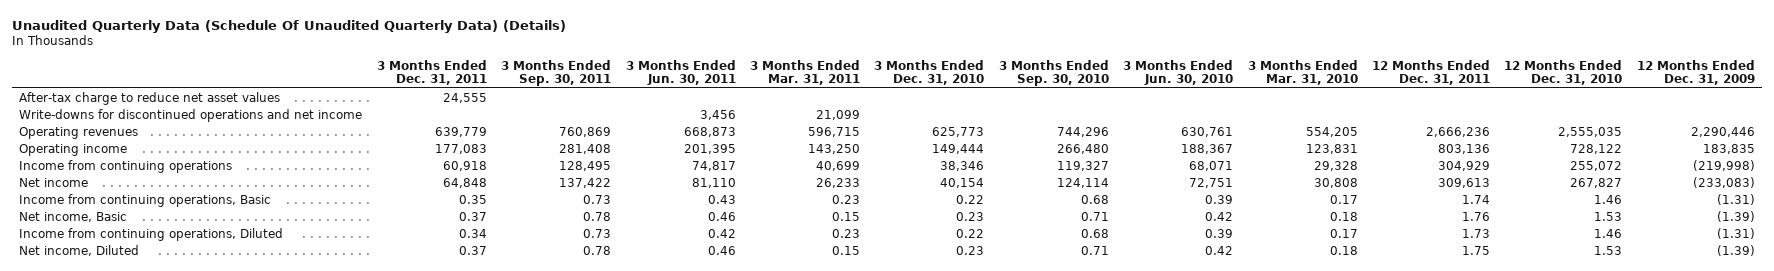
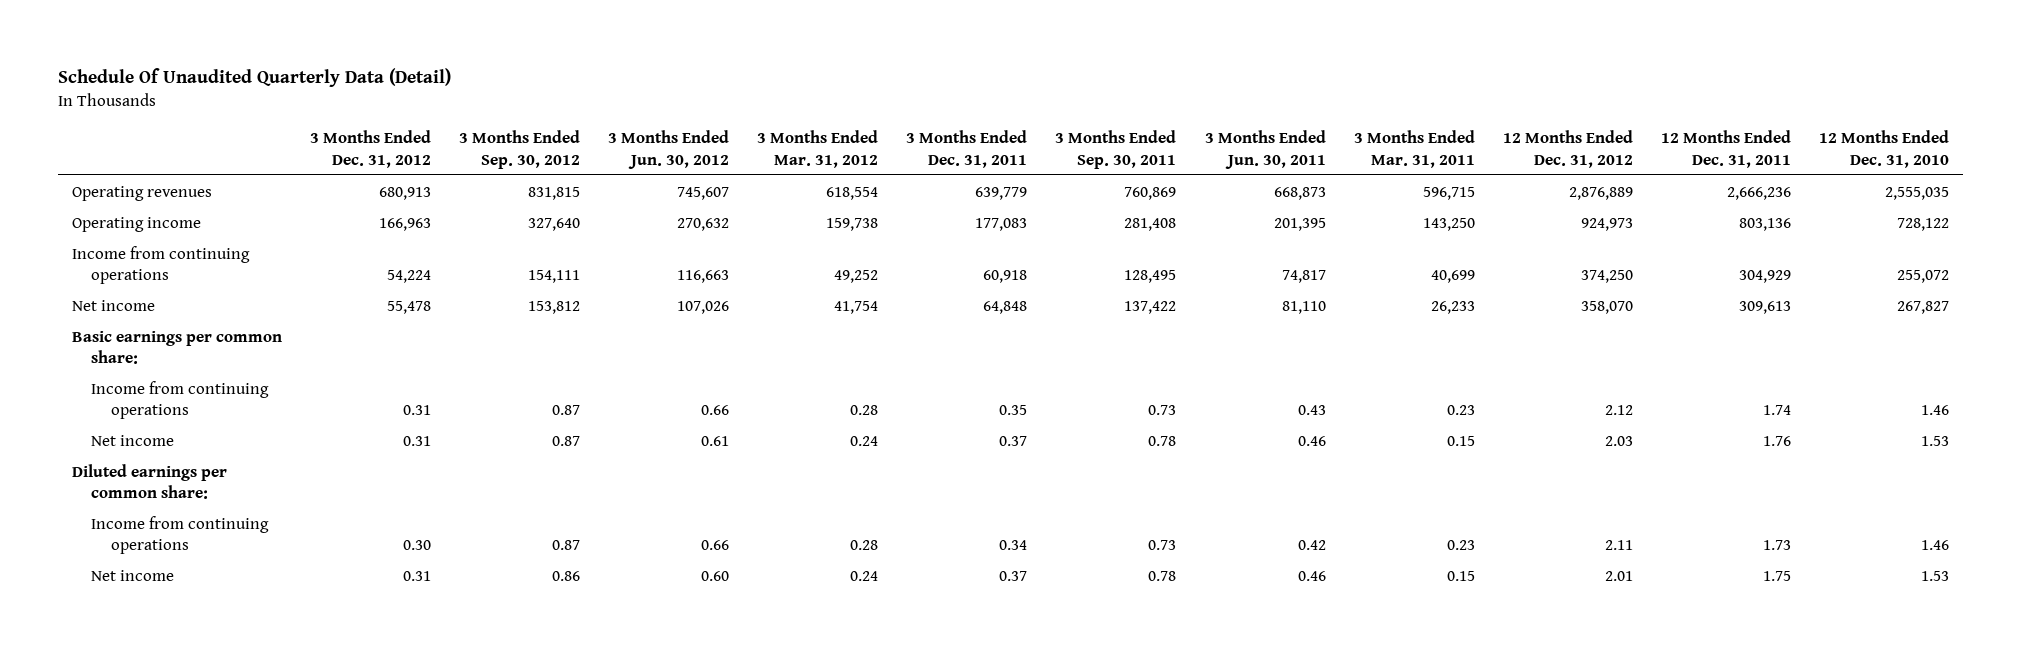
- Unaudited Quarterly Data (Schedule Of Unaudited Quarterly Data) (Details)
+ Schedule Of Unaudited Quarterly Data (Detail)
- | 3 Months Ended Dec. 31, 2011 | 3 Months Ended Sep. 30, 2011 | 3 Months Ended Jun. 30, 2011 | 3 Months Ended Mar. 31, 2011 | 3 Months Ended Dec. 31, 2010 | 3 Months Ended Sep. 30, 2010 | 3 Months Ended Jun. 30, 2010 | 3 Months Ended Mar. 31, 2010 | 12 Months Ended Dec. 31, 2011 | 12 Months Ended Dec. 31, 2010 | 12 Months Ended Dec. 31, 2009
+ | 3 Months Ended Dec. 31, 2012 | 3 Months Ended Sep. 30, 2012 | 3 Months Ended Jun. 30, 2012 | 3 Months Ended Mar. 31, 2012 | 3 Months Ended Dec. 31, 2011 | 3 Months Ended Sep. 30, 2011 | 3 Months Ended Jun. 30, 2011 | 3 Months Ended Mar. 31, 2011 | 12 Months Ended Dec. 31, 2012 | 12 Months Ended Dec. 31, 2011 | 12 Months Ended Dec. 31, 2010
- After-tax charge to reduce net asset values | 24,555 | | | | | | | | | |
- Write-downs for discontinued operations and net income | | | 3,456 | 21,099 | | | | | | |
- Income from continuing operations, Basic | 0.35 | 0.73 | 0.43 | 0.23 | 0.22 | 0.68 | 0.39 | 0.17 | 1.74 | 1.46 | (1.31)
- Net income, Basic | 0.37 | 0.78 | 0.46 | 0.15 | 0.23 | 0.71 | 0.42 | 0.18 | 1.76 | 1.53 | (1.39)
- Income from continuing operations, Diluted | 0.34 | 0.73 | 0.42 | 0.23 | 0.22 | 0.68 | 0.39 | 0.17 | 1.73 | 1.46 | (1.31)
- Net income, Diluted | 0.37 | 0.78 | 0.46 | 0.15 | 0.23 | 0.71 | 0.42 | 0.18 | 1.75 | 1.53 | (1.39)
+ Basic earnings per common share:
+ Income from continuing operations | 0.31 | 0.87 | 0.66 | 0.28 | 0.35 | 0.73 | 0.43 | 0.23 | 2.12 | 1.74 | 1.46
+ Net income | 0.31 | 0.87 | 0.61 | 0.24 | 0.37 | 0.78 | 0.46 | 0.15 | 2.03 | 1.76 | 1.53
+ Diluted earnings per common share:
+ Income from continuing operations | 0.30 | 0.87 | 0.66 | 0.28 | 0.34 | 0.73 | 0.42 | 0.23 | 2.11 | 1.73 | 1.46
+ Net income | 0.31 | 0.86 | 0.60 | 0.24 | 0.37 | 0.78 | 0.46 | 0.15 | 2.01 | 1.75 | 1.53

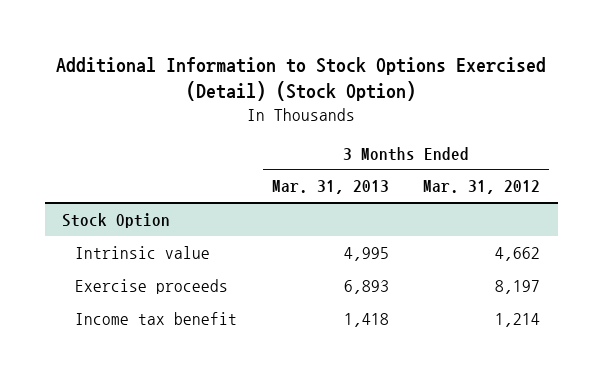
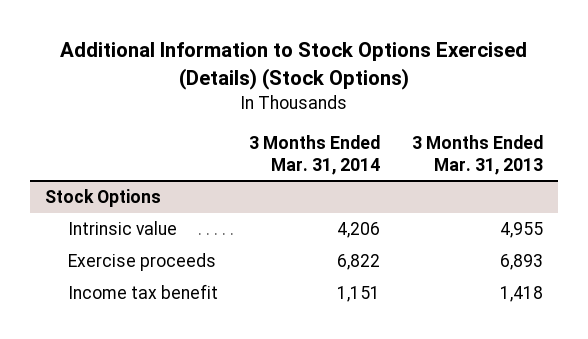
- Additional Information to Stock Options Exercised (Detail) (Stock Option)
+ Additional Information to Stock Options Exercised (Details) (Stock Options)
- | 3 Months Ended Mar. 31, 2013 | 3 Months Ended Mar. 31, 2012
+ | 3 Months Ended Mar. 31, 2014 | 3 Months Ended Mar. 31, 2013
- Stock Option
- Intrinsic value | 4,995 | 4,662
+ Stock Options
+ Intrinsic value | 4,206 | 4,955

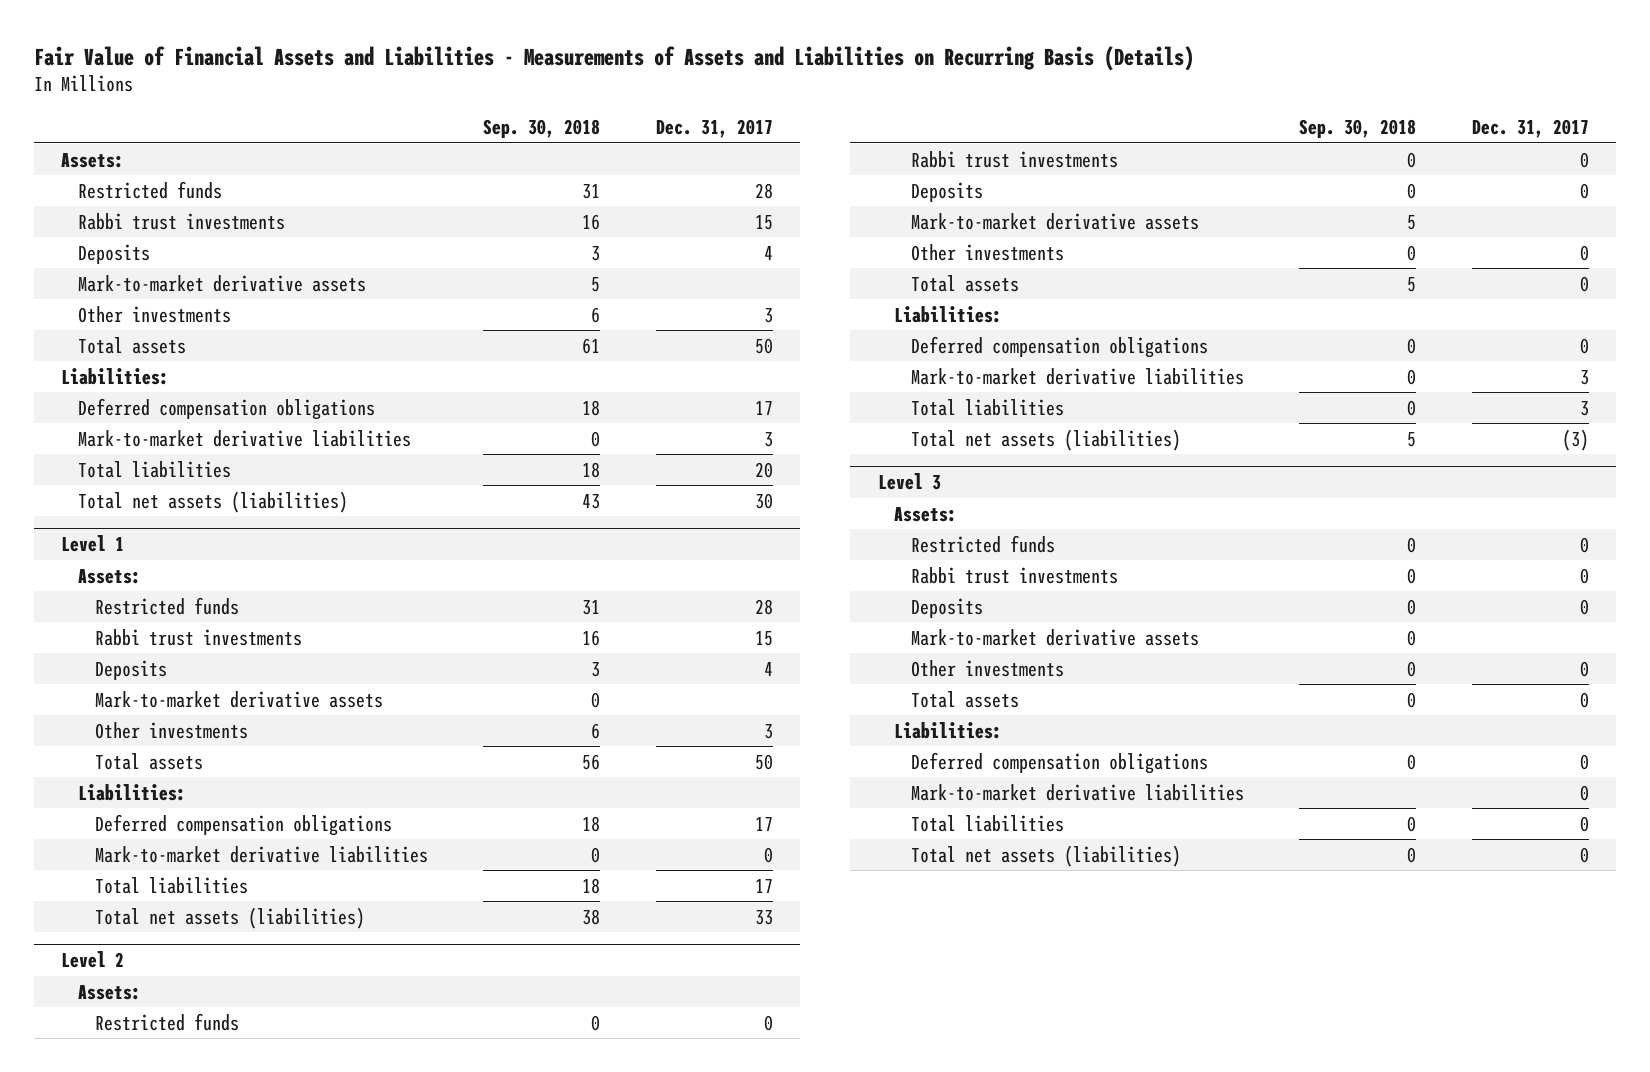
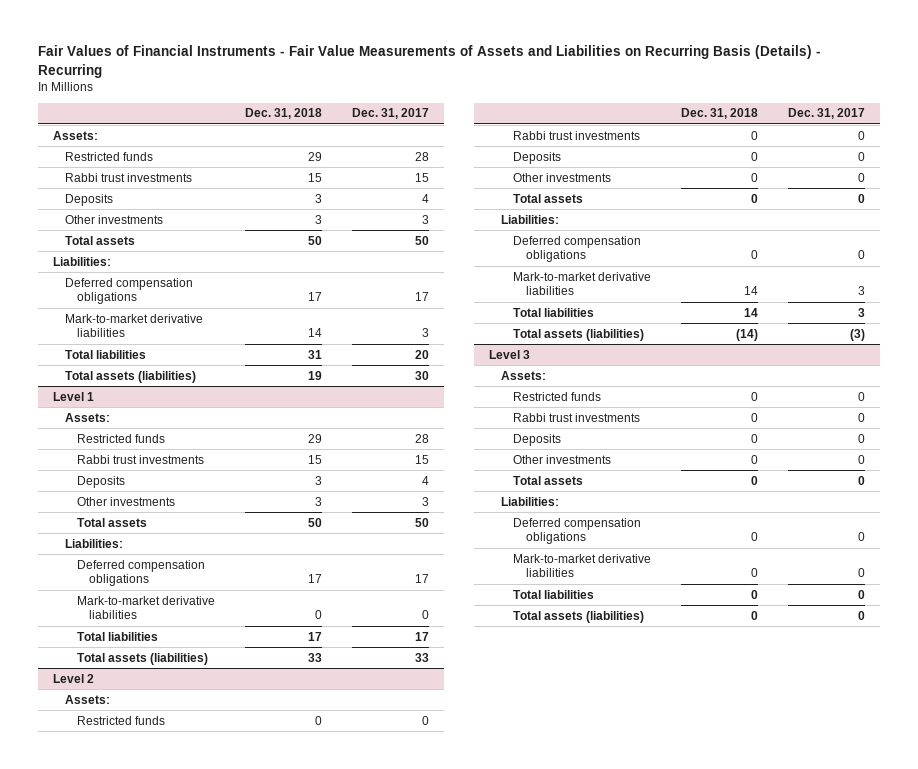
- Fair Value of Financial Assets and Liabilities - Measurements of Assets and Liabilities on Recurring Basis (Details)
+ Fair Values of Financial Instruments - Fair Value Measurements of Assets and Liabilities on Recurring Basis (Details) - Recurring
- | Sep. 30, 2018 | Dec. 31, 2017
+ | Dec. 31, 2018 | Dec. 31, 2017
- Mark-to-market derivative assets | 5 |
- Total net assets (liabilities) | 43 | 30
+ Total assets (liabilities) | 19 | 30
@ Level 1
- Mark-to-market derivative assets | 0 |
- Total net assets (liabilities) | 38 | 33
+ Total assets (liabilities) | 33 | 33
@ Level 2
- Mark-to-market derivative assets | 5 |
- Total net assets (liabilities) | 5 | (3)
+ Total assets (liabilities) | (14) | (3)
@ Level 3
- Mark-to-market derivative assets | 0 |
- Total net assets (liabilities) | 0 | 0
+ Total assets (liabilities) | 0 | 0

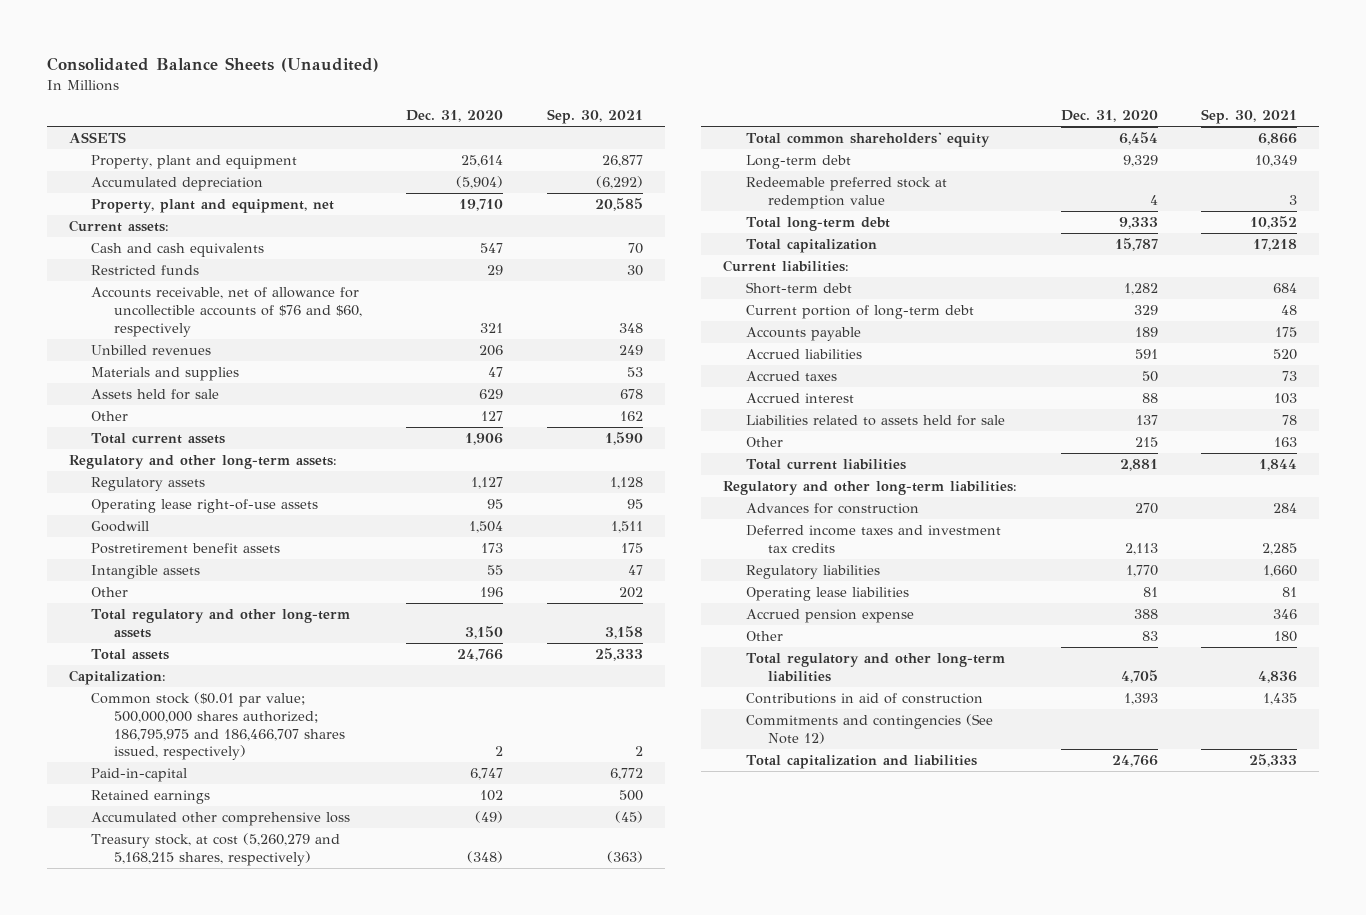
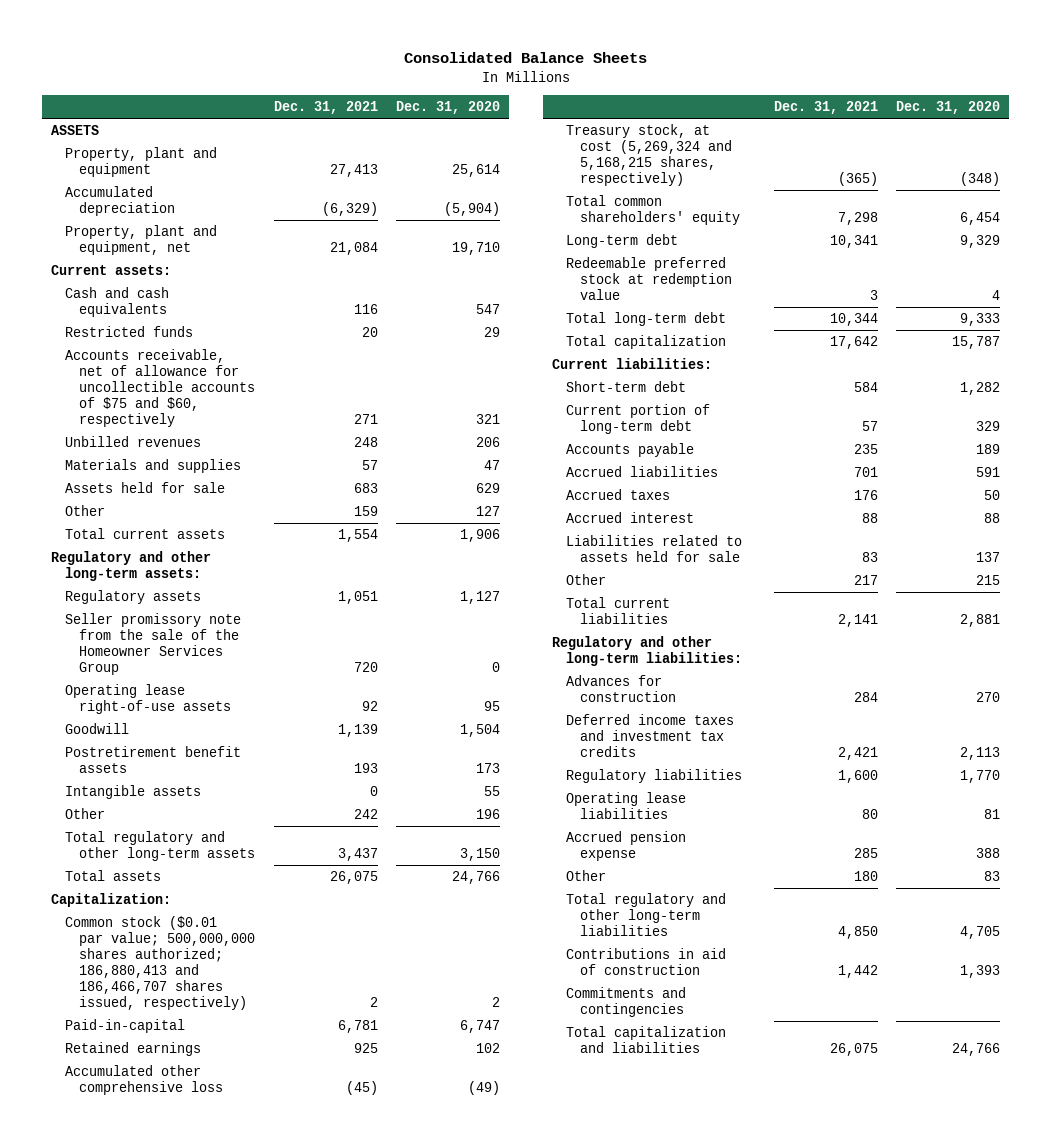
- Consolidated Balance Sheets (Unaudited)
+ Consolidated Balance Sheets
- | Dec. 31, 2020 | Sep. 30, 2021
+ | Dec. 31, 2021 | Dec. 31, 2020
- Accounts receivable, net of allowance for uncollectible accounts of $76 and $60, respectively | 321 | 348
+ Accounts receivable, net of allowance for uncollectible accounts of $75 and $60, respectively | 271 | 321
+ Seller promissory note from the sale of the Homeowner Services Group | 720 | 0
- Common stock ($0.01 par value; 500,000,000 shares authorized; 186,795,975 and 186,466,707 shares issued, respectively) | 2 | 2
+ Common stock ($0.01 par value; 500,000,000 shares authorized; 186,880,413 and 186,466,707 shares issued, respectively) | 2 | 2
- Treasury stock, at cost (5,260,279 and 5,168,215 shares, respectively) | (348) | (363)
+ Treasury stock, at cost (5,269,324 and 5,168,215 shares, respectively) | (365) | (348)
- Commitments and contingencies (See Note 12)
+ Commitments and contingencies

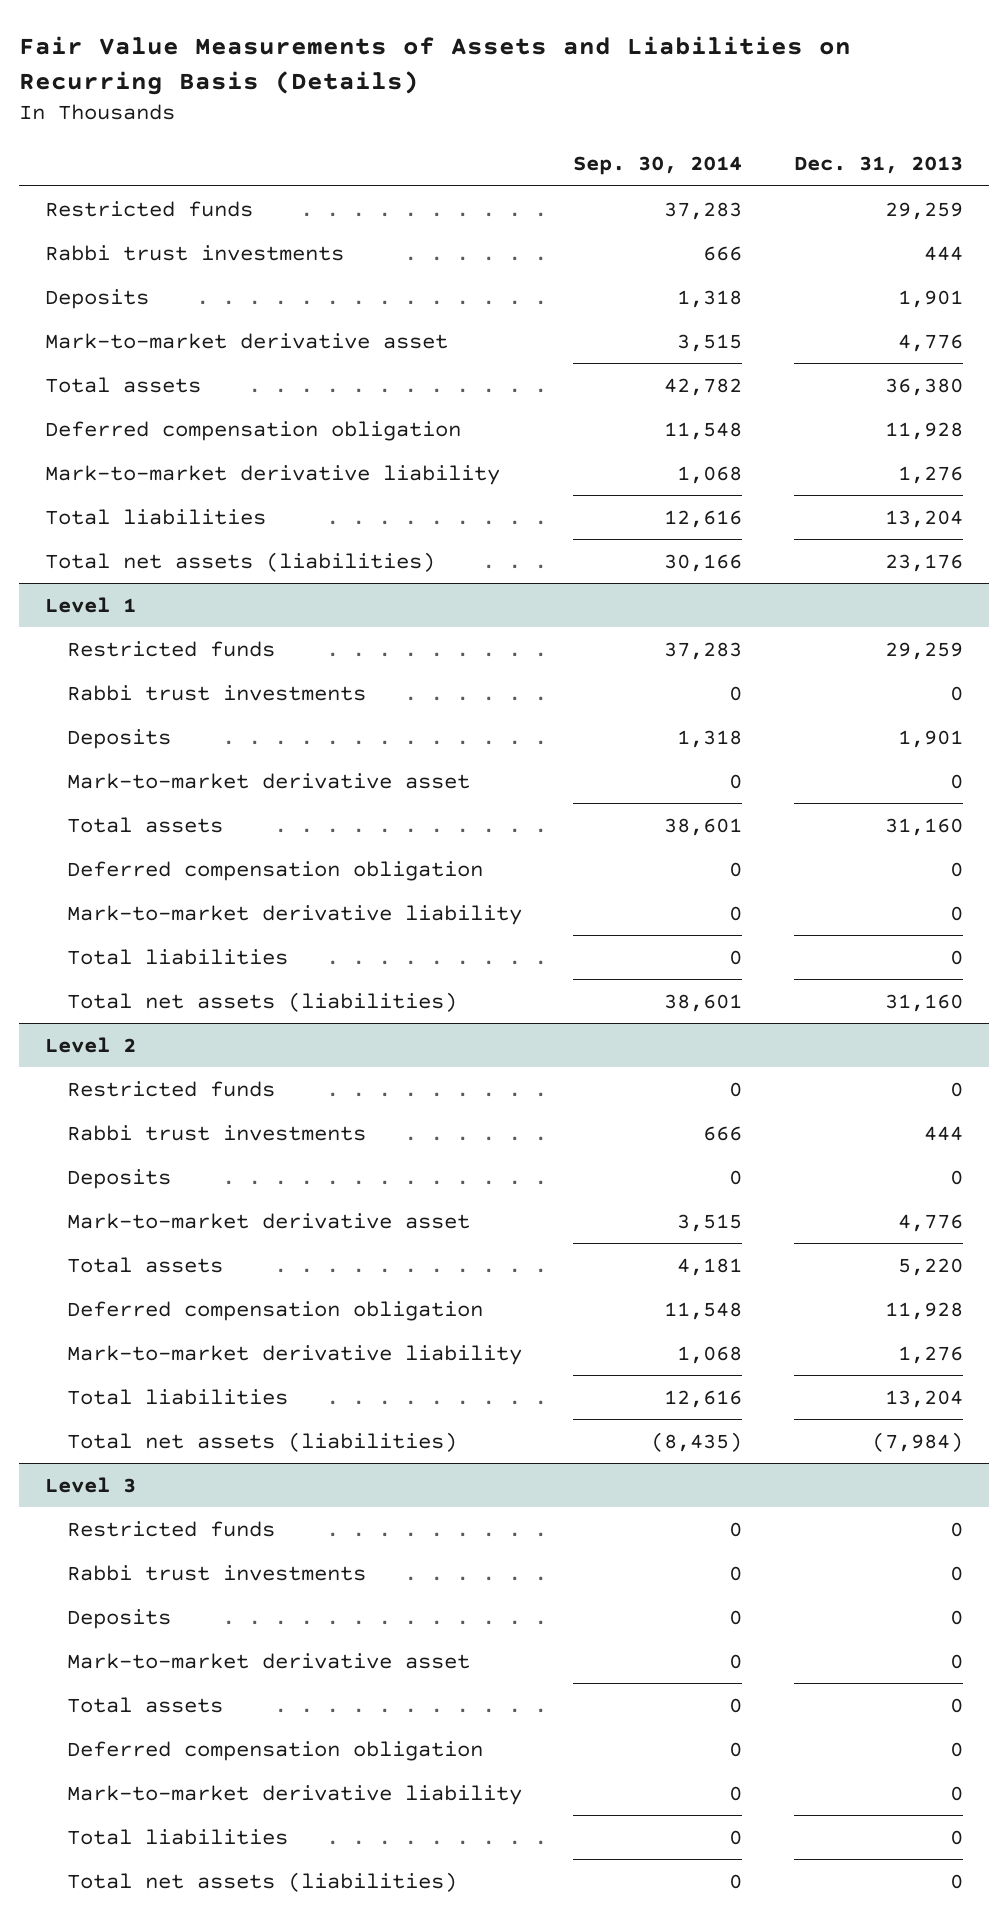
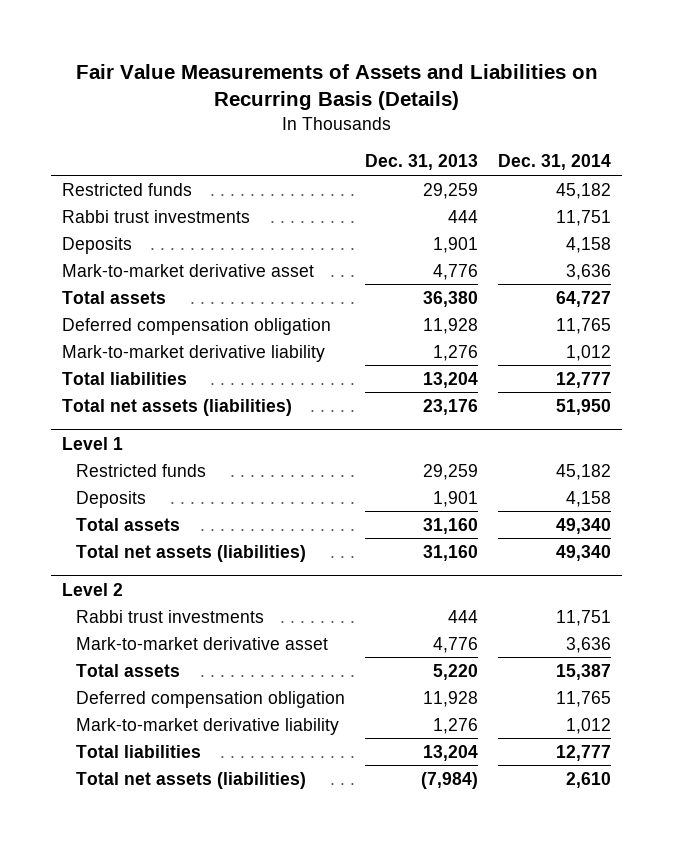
- | Sep. 30, 2014 | Dec. 31, 2013
+ | Dec. 31, 2013 | Dec. 31, 2014
@ Level 1
- Rabbi trust investments | 0 | 0
- Mark-to-market derivative asset | 0 | 0
- Deferred compensation obligation | 0 | 0
- Mark-to-market derivative liability | 0 | 0
- Total liabilities | 0 | 0
@ Level 2
- Restricted funds | 0 | 0
- Deposits | 0 | 0
- Level 3
- Restricted funds | 0 | 0
- Rabbi trust investments | 0 | 0
- Deposits | 0 | 0
- Mark-to-market derivative asset | 0 | 0
- Total assets | 0 | 0
- Deferred compensation obligation | 0 | 0
- Mark-to-market derivative liability | 0 | 0
- Total liabilities | 0 | 0
- Total net assets (liabilities) | 0 | 0

